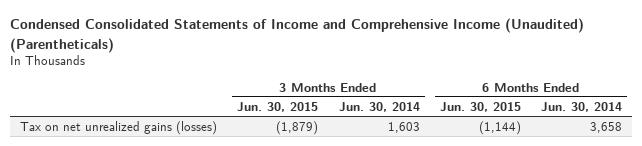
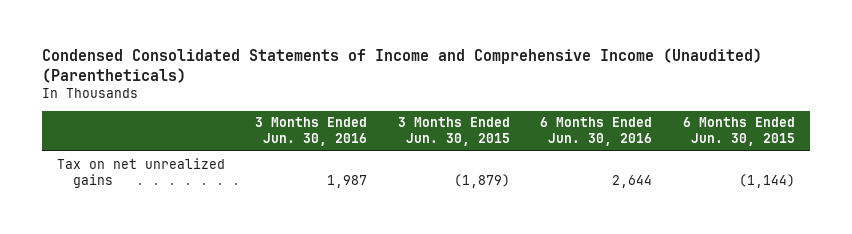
- | 3 Months Ended Jun. 30, 2015 | 3 Months Ended Jun. 30, 2014 | 6 Months Ended Jun. 30, 2015 | 6 Months Ended Jun. 30, 2014
+ | 3 Months Ended Jun. 30, 2016 | 3 Months Ended Jun. 30, 2015 | 6 Months Ended Jun. 30, 2016 | 6 Months Ended Jun. 30, 2015
- Tax on net unrealized gains (losses) | (1,879) | 1,603 | (1,144) | 3,658
+ Tax on net unrealized gains | 1,987 | (1,879) | 2,644 | (1,144)

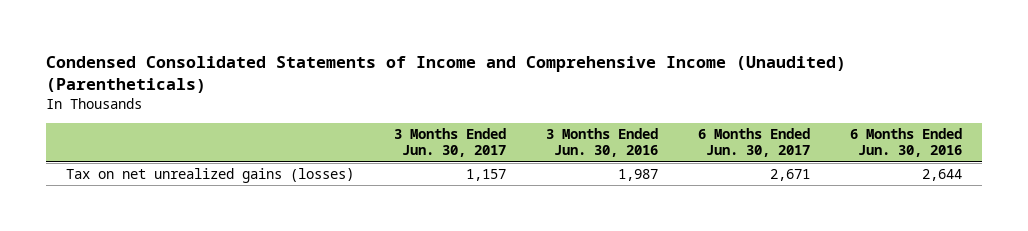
- | 3 Months Ended Jun. 30, 2016 | 3 Months Ended Jun. 30, 2015 | 6 Months Ended Jun. 30, 2016 | 6 Months Ended Jun. 30, 2015
+ | 3 Months Ended Jun. 30, 2017 | 3 Months Ended Jun. 30, 2016 | 6 Months Ended Jun. 30, 2017 | 6 Months Ended Jun. 30, 2016
- Tax on net unrealized gains | 1,987 | (1,879) | 2,644 | (1,144)
+ Tax on net unrealized gains (losses) | 1,157 | 1,987 | 2,671 | 2,644

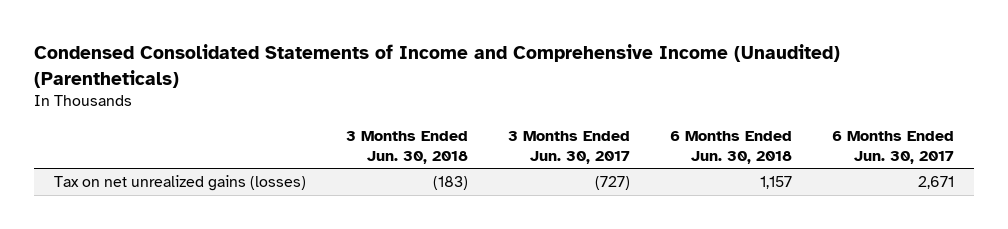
- | 3 Months Ended Jun. 30, 2017 | 3 Months Ended Jun. 30, 2016 | 6 Months Ended Jun. 30, 2017 | 6 Months Ended Jun. 30, 2016
+ | 3 Months Ended Jun. 30, 2018 | 3 Months Ended Jun. 30, 2017 | 6 Months Ended Jun. 30, 2018 | 6 Months Ended Jun. 30, 2017
- Tax on net unrealized gains (losses) | 1,157 | 1,987 | 2,671 | 2,644
+ Tax on net unrealized gains (losses) | (183) | (727) | 1,157 | 2,671

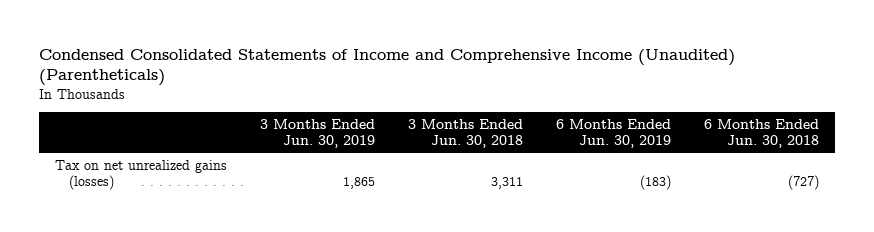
- | 3 Months Ended Jun. 30, 2018 | 3 Months Ended Jun. 30, 2017 | 6 Months Ended Jun. 30, 2018 | 6 Months Ended Jun. 30, 2017
+ | 3 Months Ended Jun. 30, 2019 | 3 Months Ended Jun. 30, 2018 | 6 Months Ended Jun. 30, 2019 | 6 Months Ended Jun. 30, 2018
- Tax on net unrealized gains (losses) | (183) | (727) | 1,157 | 2,671
+ Tax on net unrealized gains (losses) | 1,865 | 3,311 | (183) | (727)

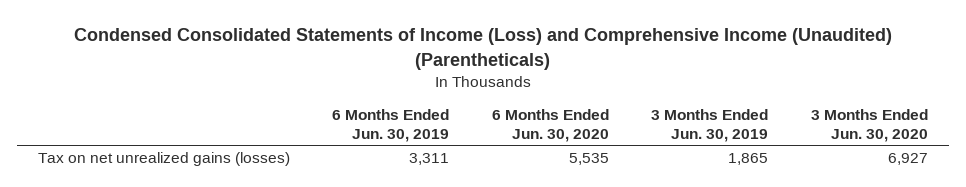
- Condensed Consolidated Statements of Income and Comprehensive Income (Unaudited) (Parentheticals)
+ Condensed Consolidated Statements of Income (Loss) and Comprehensive Income (Unaudited) (Parentheticals)
- | 3 Months Ended Jun. 30, 2019 | 3 Months Ended Jun. 30, 2018 | 6 Months Ended Jun. 30, 2019 | 6 Months Ended Jun. 30, 2018
+ | 6 Months Ended Jun. 30, 2019 | 6 Months Ended Jun. 30, 2020 | 3 Months Ended Jun. 30, 2019 | 3 Months Ended Jun. 30, 2020
- Tax on net unrealized gains (losses) | 1,865 | 3,311 | (183) | (727)
+ Tax on net unrealized gains (losses) | 3,311 | 5,535 | 1,865 | 6,927

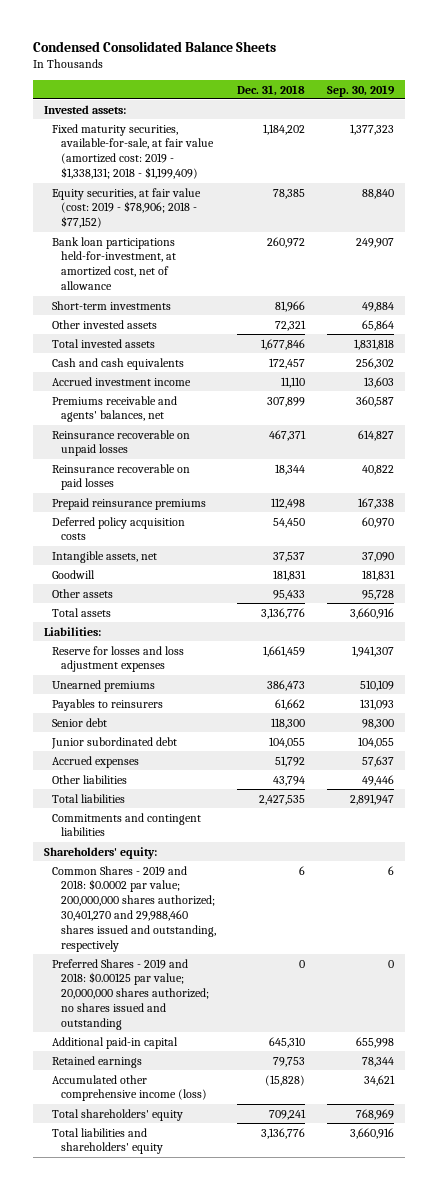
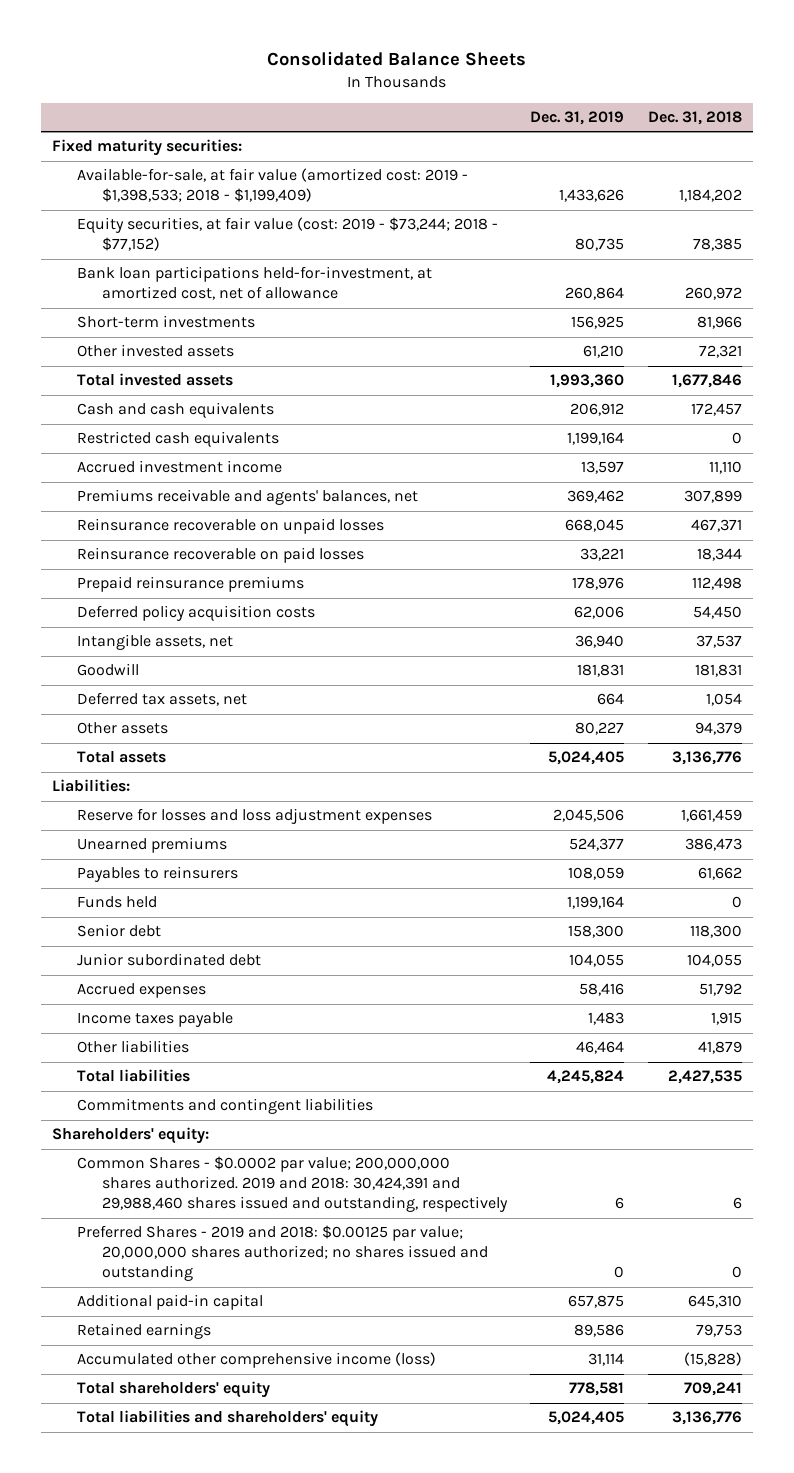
- Condensed Consolidated Balance Sheets
+ Consolidated Balance Sheets
- | Dec. 31, 2018 | Sep. 30, 2019
+ | Dec. 31, 2019 | Dec. 31, 2018
- Invested assets:
- Fixed maturity securities, available-for-sale, at fair value (amortized cost: 2019 - $1,338,131; 2018 - $1,199,409) | 1,184,202 | 1,377,323
- Equity securities, at fair value (cost: 2019 - $78,906; 2018 - $77,152) | 78,385 | 88,840
+ Fixed maturity securities:
+ Available-for-sale, at fair value (amortized cost: 2019 - $1,398,533; 2018 - $1,199,409) | 1,433,626 | 1,184,202
+ Equity securities, at fair value (cost: 2019 - $73,244; 2018 - $77,152) | 80,735 | 78,385
+ Restricted cash equivalents | 1,199,164 | 0
- Other assets | 95,433 | 95,728
+ Deferred tax assets, net | 664 | 1,054
+ Other assets | 80,227 | 94,379
+ Funds held | 1,199,164 | 0
- Other liabilities | 43,794 | 49,446
+ Income taxes payable | 1,483 | 1,915
+ Other liabilities | 46,464 | 41,879
- Common Shares - 2019 and 2018: $0.0002 par value; 200,000,000 shares authorized; 30,401,270 and 29,988,460 shares issued and outstanding, respectively | 6 | 6
+ Common Shares - $0.0002 par value; 200,000,000 shares authorized. 2019 and 2018: 30,424,391 and 29,988,460 shares issued and outstanding, respectively | 6 | 6

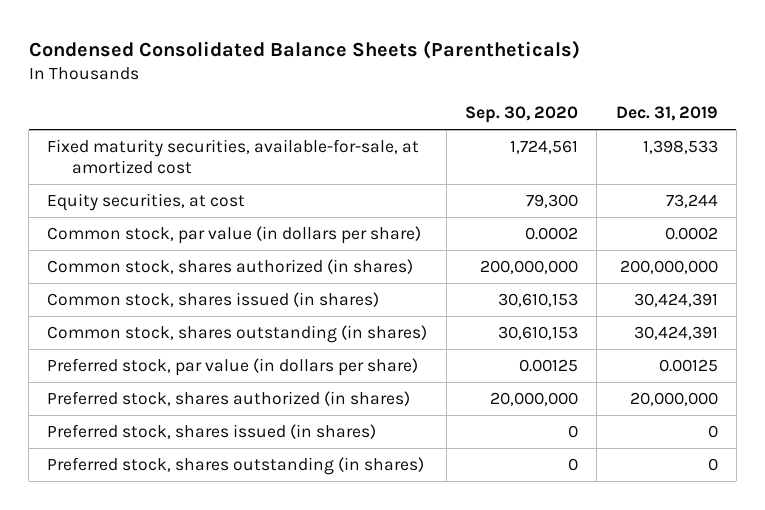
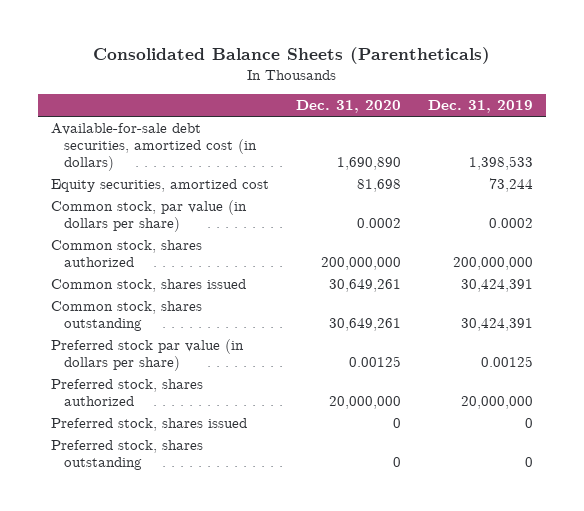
- Condensed Consolidated Balance Sheets (Parentheticals)
+ Consolidated Balance Sheets (Parentheticals)
- | Sep. 30, 2020 | Dec. 31, 2019
+ | Dec. 31, 2020 | Dec. 31, 2019
- Fixed maturity securities, available-for-sale, at amortized cost | 1,724,561 | 1,398,533
- Equity securities, at cost | 79,300 | 73,244
+ Available-for-sale debt securities, amortized cost (in dollars) | 1,690,890 | 1,398,533
+ Equity securities, amortized cost | 81,698 | 73,244
- Common stock, shares authorized (in shares) | 200,000,000 | 200,000,000
- Common stock, shares issued (in shares) | 30,610,153 | 30,424,391
- Common stock, shares outstanding (in shares) | 30,610,153 | 30,424,391
- Preferred stock, par value (in dollars per share) | 0.00125 | 0.00125
- Preferred stock, shares authorized (in shares) | 20,000,000 | 20,000,000
- Preferred stock, shares issued (in shares) | 0 | 0
- Preferred stock, shares outstanding (in shares) | 0 | 0
+ Common stock, shares authorized | 200,000,000 | 200,000,000
+ Common stock, shares issued | 30,649,261 | 30,424,391
+ Common stock, shares outstanding | 30,649,261 | 30,424,391
+ Preferred stock par value (in dollars per share) | 0.00125 | 0.00125
+ Preferred stock, shares authorized | 20,000,000 | 20,000,000
+ Preferred stock, shares issued | 0 | 0
+ Preferred stock, shares outstanding | 0 | 0

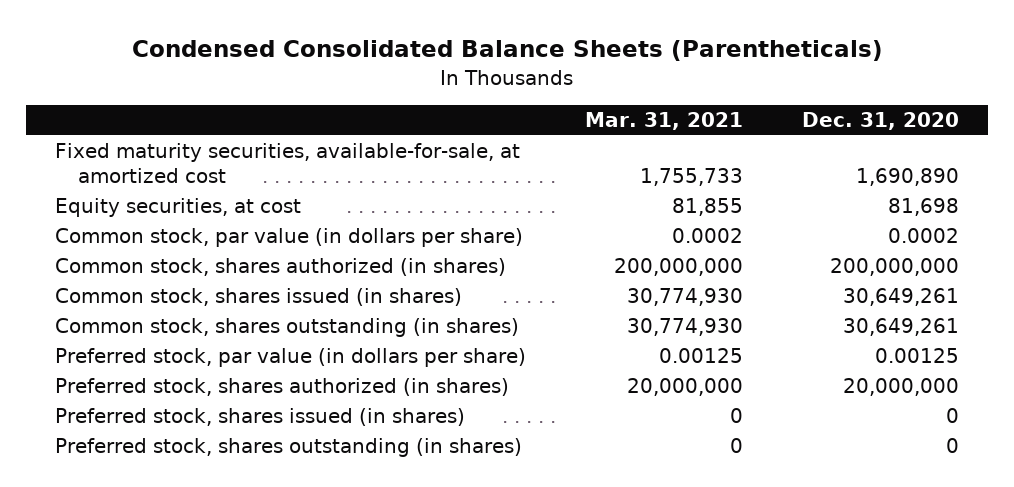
- Consolidated Balance Sheets (Parentheticals)
+ Condensed Consolidated Balance Sheets (Parentheticals)
- | Dec. 31, 2020 | Dec. 31, 2019
+ | Mar. 31, 2021 | Dec. 31, 2020
- Available-for-sale debt securities, amortized cost (in dollars) | 1,690,890 | 1,398,533
- Equity securities, amortized cost | 81,698 | 73,244
+ Fixed maturity securities, available-for-sale, at amortized cost | 1,755,733 | 1,690,890
+ Equity securities, at cost | 81,855 | 81,698
- Common stock, shares authorized | 200,000,000 | 200,000,000
- Common stock, shares issued | 30,649,261 | 30,424,391
- Common stock, shares outstanding | 30,649,261 | 30,424,391
- Preferred stock par value (in dollars per share) | 0.00125 | 0.00125
- Preferred stock, shares authorized | 20,000,000 | 20,000,000
- Preferred stock, shares issued | 0 | 0
- Preferred stock, shares outstanding | 0 | 0
+ Common stock, shares authorized (in shares) | 200,000,000 | 200,000,000
+ Common stock, shares issued (in shares) | 30,774,930 | 30,649,261
+ Common stock, shares outstanding (in shares) | 30,774,930 | 30,649,261
+ Preferred stock, par value (in dollars per share) | 0.00125 | 0.00125
+ Preferred stock, shares authorized (in shares) | 20,000,000 | 20,000,000
+ Preferred stock, shares issued (in shares) | 0 | 0
+ Preferred stock, shares outstanding (in shares) | 0 | 0

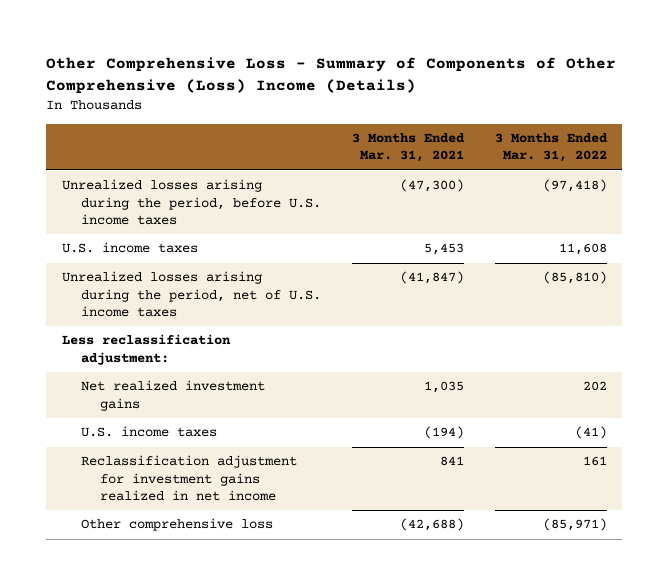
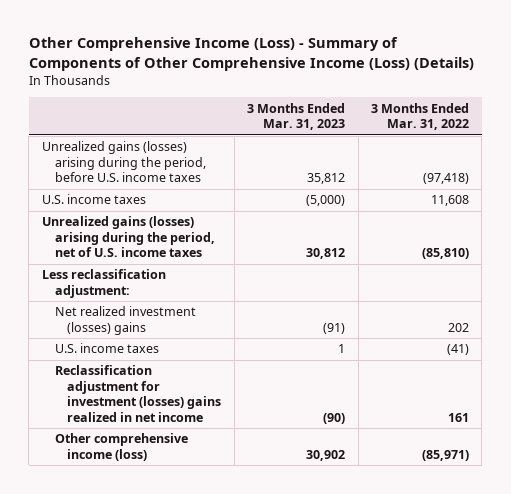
- Other Comprehensive Loss - Summary of Components of Other Comprehensive (Loss) Income (Details)
+ Other Comprehensive Income (Loss) - Summary of Components of Other Comprehensive Income (Loss) (Details)
- | 3 Months Ended Mar. 31, 2021 | 3 Months Ended Mar. 31, 2022
+ | 3 Months Ended Mar. 31, 2023 | 3 Months Ended Mar. 31, 2022
- Unrealized losses arising during the period, before U.S. income taxes | (47,300) | (97,418)
+ Unrealized gains (losses) arising during the period, before U.S. income taxes | 35,812 | (97,418)
- Unrealized losses arising during the period, net of U.S. income taxes | (41,847) | (85,810)
+ Unrealized gains (losses) arising during the period, net of U.S. income taxes | 30,812 | (85,810)
- Net realized investment gains | 1,035 | 202
+ Net realized investment (losses) gains | (91) | 202
- Reclassification adjustment for investment gains realized in net income | 841 | 161
- Other comprehensive loss | (42,688) | (85,971)
+ Reclassification adjustment for investment (losses) gains realized in net income | (90) | 161
+ Other comprehensive income (loss) | 30,902 | (85,971)

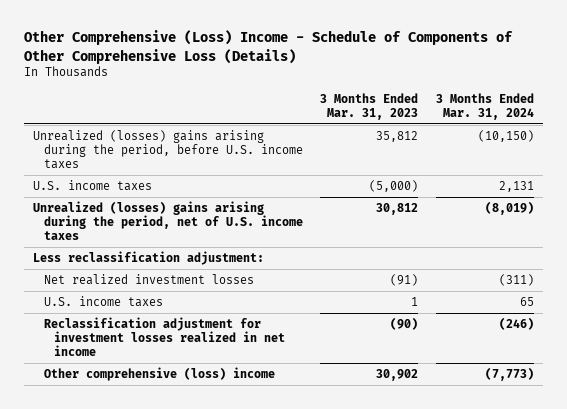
- Other Comprehensive Income (Loss) - Summary of Components of Other Comprehensive Income (Loss) (Details)
+ Other Comprehensive (Loss) Income - Schedule of Components of Other Comprehensive Loss (Details)
- | 3 Months Ended Mar. 31, 2023 | 3 Months Ended Mar. 31, 2022
+ | 3 Months Ended Mar. 31, 2023 | 3 Months Ended Mar. 31, 2024
- Unrealized gains (losses) arising during the period, before U.S. income taxes | 35,812 | (97,418)
+ Unrealized (losses) gains arising during the period, before U.S. income taxes | 35,812 | (10,150)
- Unrealized gains (losses) arising during the period, net of U.S. income taxes | 30,812 | (85,810)
+ Unrealized (losses) gains arising during the period, net of U.S. income taxes | 30,812 | (8,019)
- Net realized investment (losses) gains | (91) | 202
+ Net realized investment losses | (91) | (311)
- Reclassification adjustment for investment (losses) gains realized in net income | (90) | 161
- Other comprehensive income (loss) | 30,902 | (85,971)
+ Reclassification adjustment for investment losses realized in net income | (90) | (246)
+ Other comprehensive (loss) income | 30,902 | (7,773)

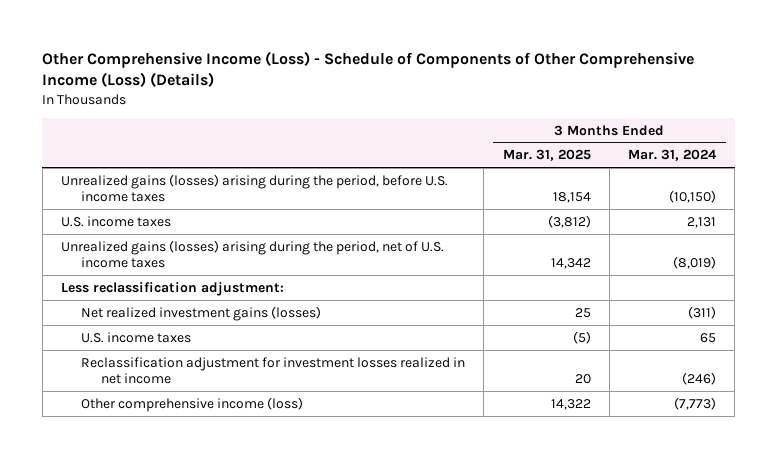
- Other Comprehensive (Loss) Income - Schedule of Components of Other Comprehensive Loss (Details)
+ Other Comprehensive Income (Loss) - Schedule of Components of Other Comprehensive Income (Loss) (Details)
- | 3 Months Ended Mar. 31, 2023 | 3 Months Ended Mar. 31, 2024
+ | 3 Months Ended Mar. 31, 2025 | 3 Months Ended Mar. 31, 2024
- Unrealized (losses) gains arising during the period, before U.S. income taxes | 35,812 | (10,150)
+ Unrealized gains (losses) arising during the period, before U.S. income taxes | 18,154 | (10,150)
- Unrealized (losses) gains arising during the period, net of U.S. income taxes | 30,812 | (8,019)
+ Unrealized gains (losses) arising during the period, net of U.S. income taxes | 14,342 | (8,019)
- Net realized investment losses | (91) | (311)
+ Net realized investment gains (losses) | 25 | (311)
- Other comprehensive (loss) income | 30,902 | (7,773)
+ Other comprehensive income (loss) | 14,322 | (7,773)

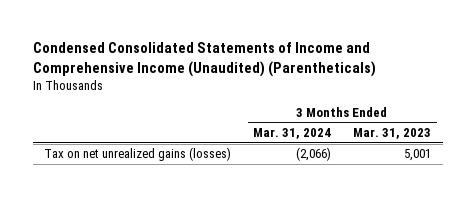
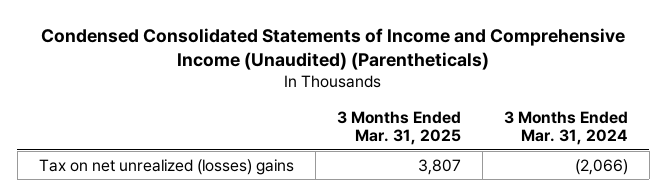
- | 3 Months Ended Mar. 31, 2024 | 3 Months Ended Mar. 31, 2023
+ | 3 Months Ended Mar. 31, 2025 | 3 Months Ended Mar. 31, 2024
- Tax on net unrealized gains (losses) | (2,066) | 5,001
+ Tax on net unrealized (losses) gains | 3,807 | (2,066)

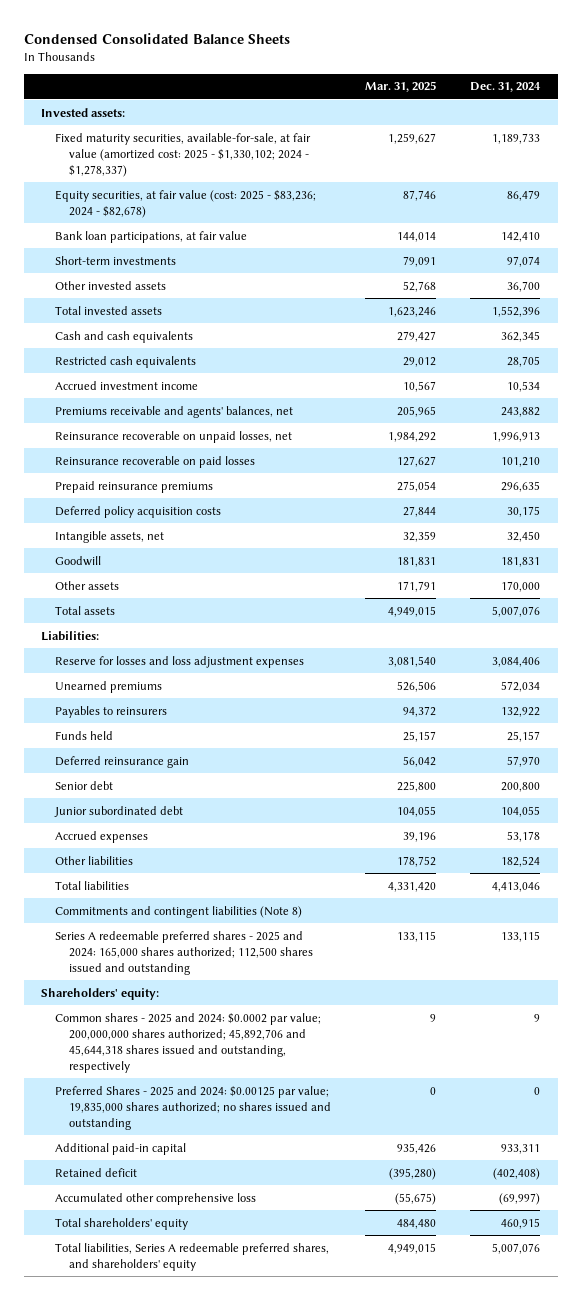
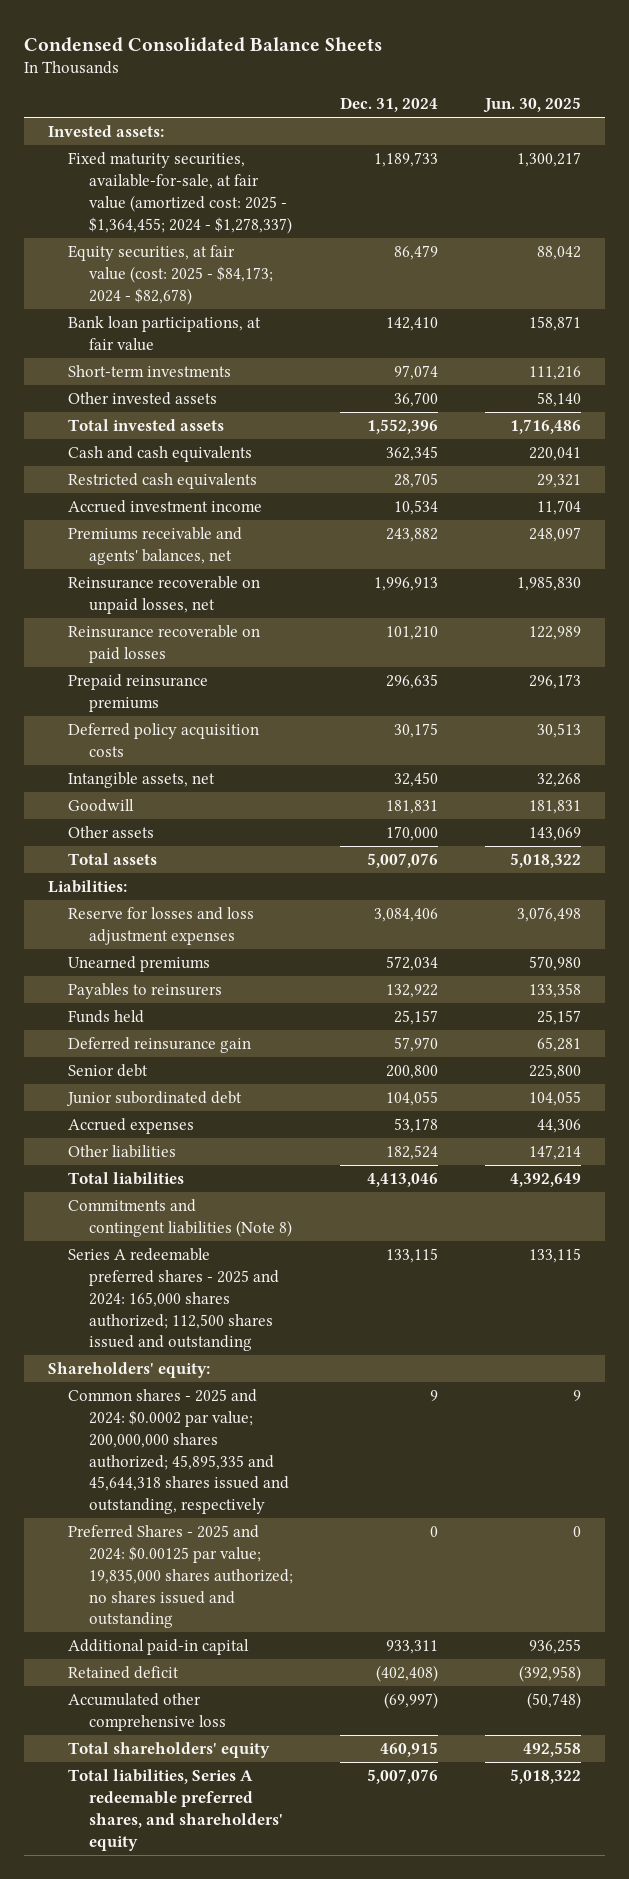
- | Mar. 31, 2025 | Dec. 31, 2024
+ | Dec. 31, 2024 | Jun. 30, 2025
- Fixed maturity securities, available-for-sale, at fair value (amortized cost: 2025 - $1,330,102; 2024 - $1,278,337) | 1,259,627 | 1,189,733
- Equity securities, at fair value (cost: 2025 - $83,236; 2024 - $82,678) | 87,746 | 86,479
+ Fixed maturity securities, available-for-sale, at fair value (amortized cost: 2025 - $1,364,455; 2024 - $1,278,337) | 1,189,733 | 1,300,217
+ Equity securities, at fair value (cost: 2025 - $84,173; 2024 - $82,678) | 86,479 | 88,042
- Common shares - 2025 and 2024: $0.0002 par value; 200,000,000 shares authorized; 45,892,706 and 45,644,318 shares issued and outstanding, respectively | 9 | 9
+ Common shares - 2025 and 2024: $0.0002 par value; 200,000,000 shares authorized; 45,895,335 and 45,644,318 shares issued and outstanding, respectively | 9 | 9

